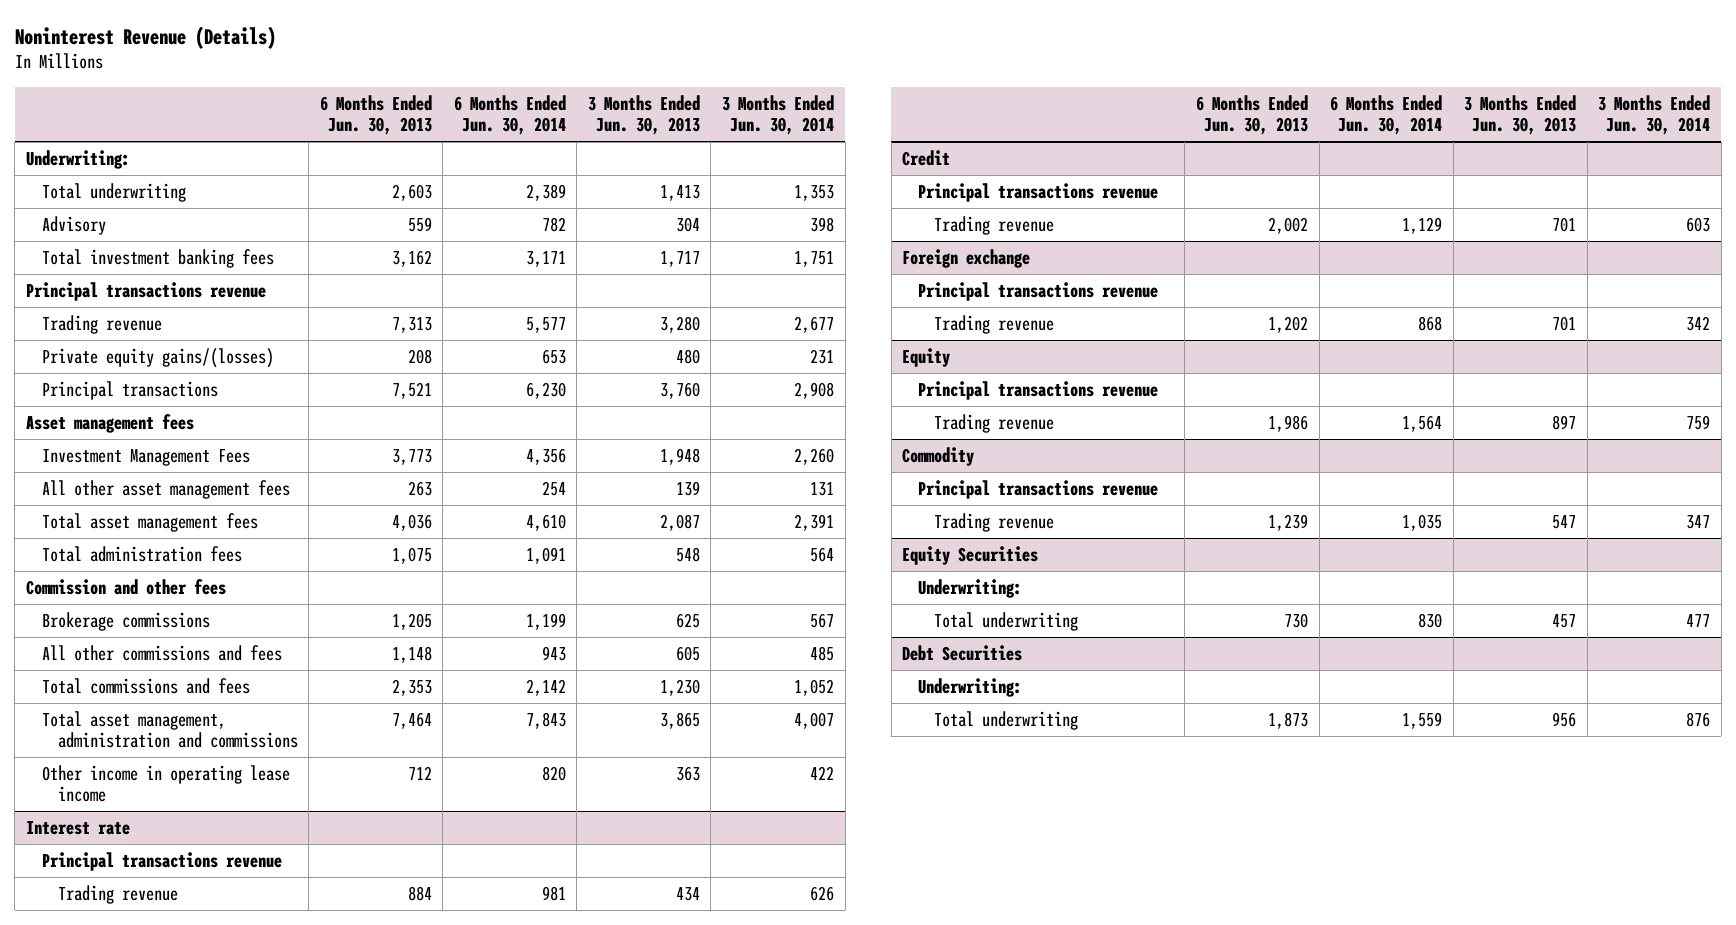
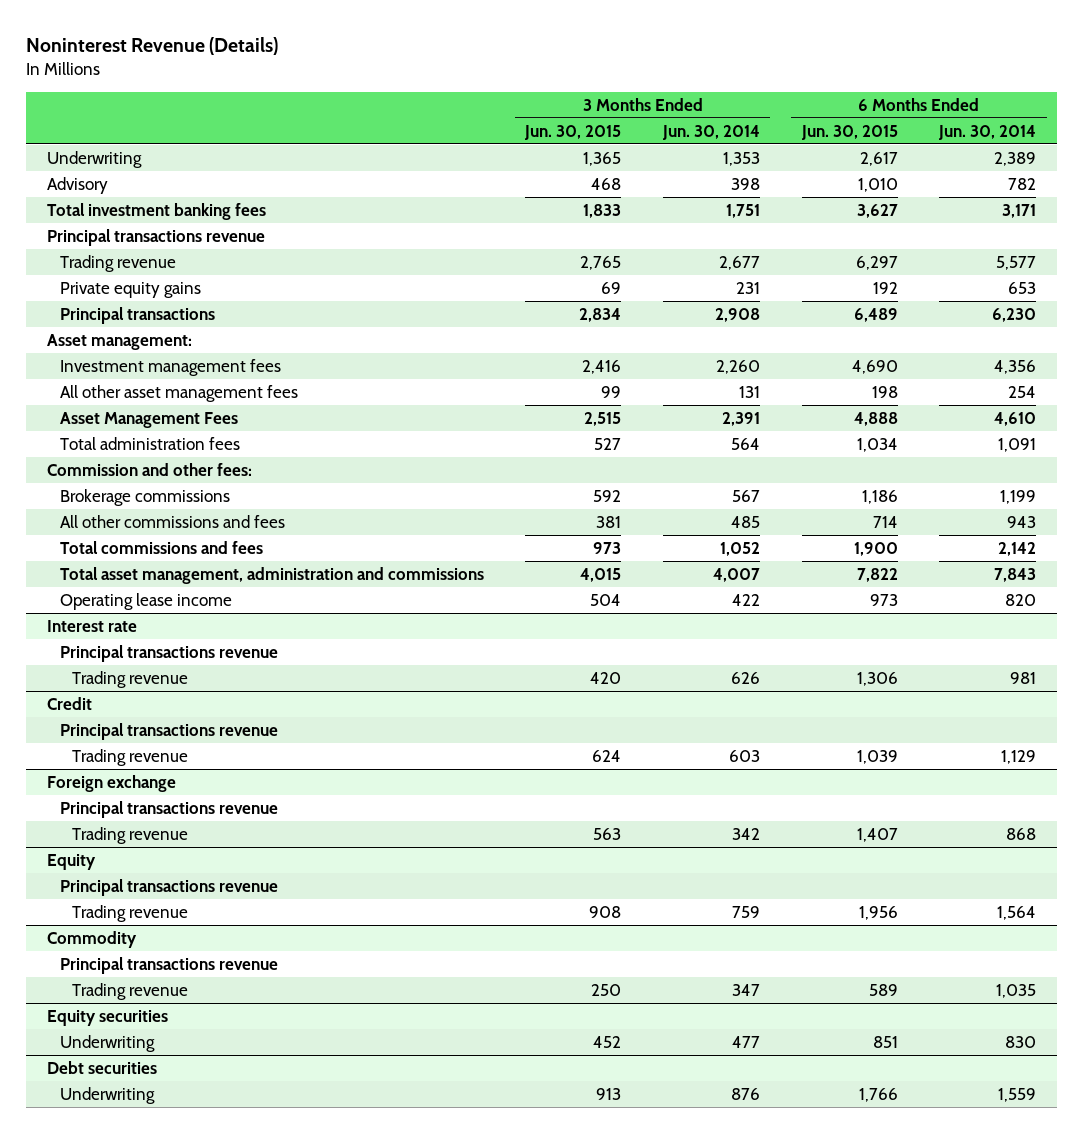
- | 6 Months Ended Jun. 30, 2013 | 6 Months Ended Jun. 30, 2014 | 3 Months Ended Jun. 30, 2013 | 3 Months Ended Jun. 30, 2014
+ | 3 Months Ended Jun. 30, 2015 | 3 Months Ended Jun. 30, 2014 | 6 Months Ended Jun. 30, 2015 | 6 Months Ended Jun. 30, 2014
- Underwriting:
- Total underwriting | 2,603 | 2,389 | 1,413 | 1,353
+ Underwriting | 1,365 | 1,353 | 2,617 | 2,389
- Private equity gains/(losses) | 208 | 653 | 480 | 231
+ Private equity gains | 69 | 231 | 192 | 653
- Asset management fees
- Investment Management Fees | 3,773 | 4,356 | 1,948 | 2,260
+ Asset management:
+ Investment management fees | 2,416 | 2,260 | 4,690 | 4,356
- Total asset management fees | 4,036 | 4,610 | 2,087 | 2,391
+ Asset Management Fees | 2,515 | 2,391 | 4,888 | 4,610
- Commission and other fees
+ Commission and other fees:
- Other income in operating lease income | 712 | 820 | 363 | 422
+ Operating lease income | 504 | 422 | 973 | 820
- Equity Securities
- Underwriting:
- Total underwriting | 730 | 830 | 457 | 477
- Debt Securities
- Underwriting:
- Total underwriting | 1,873 | 1,559 | 956 | 876
+ Equity securities
+ Underwriting | 452 | 477 | 851 | 830
+ Debt securities
+ Underwriting | 913 | 876 | 1,766 | 1,559

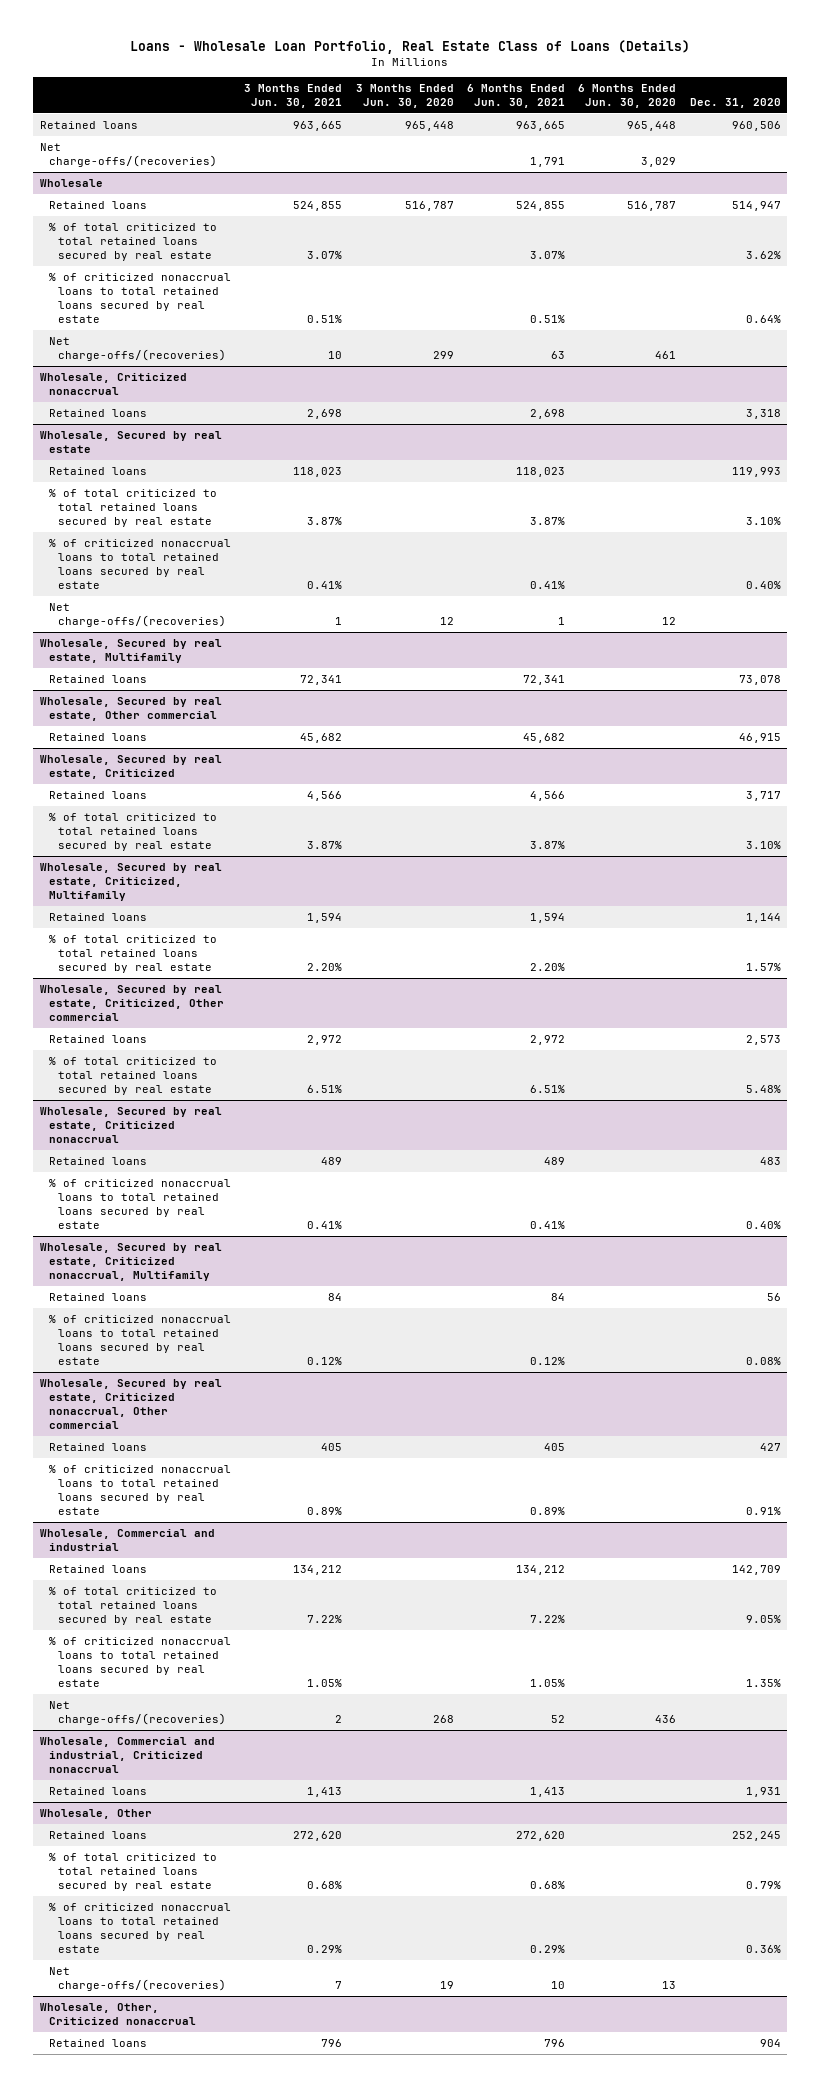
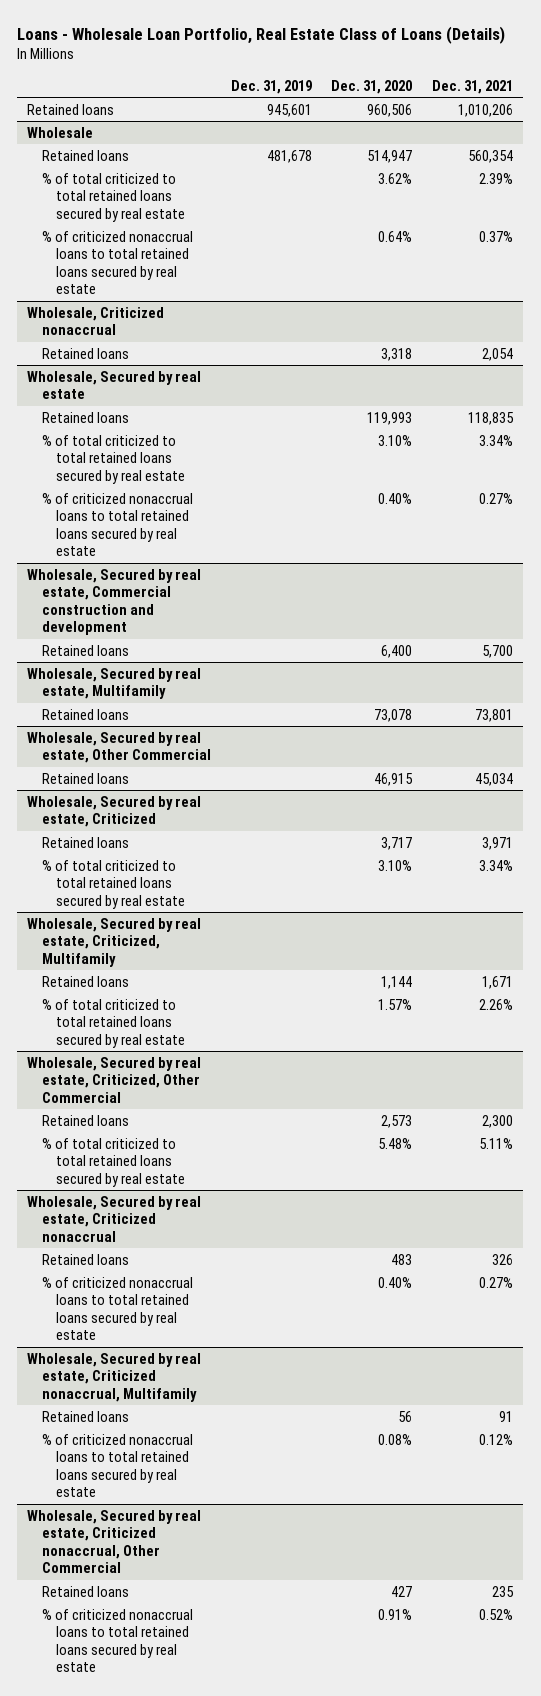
- | 3 Months Ended Jun. 30, 2021 | 3 Months Ended Jun. 30, 2020 | 6 Months Ended Jun. 30, 2021 | 6 Months Ended Jun. 30, 2020 | Dec. 31, 2020
+ | Dec. 31, 2019 | Dec. 31, 2020 | Dec. 31, 2021
- Net charge-offs/(recoveries) | | | 1,791 | 3,029 |
@ Wholesale
- Net charge-offs/(recoveries) | 10 | 299 | 63 | 461 |
@ Wholesale, Secured by real estate
- Net charge-offs/(recoveries) | 1 | 12 | 1 | 12 |
+ Wholesale, Secured by real estate, Commercial construction and development
+ Retained loans | | 6,400 | 5,700
- Wholesale, Secured by real estate, Other commercial
+ Wholesale, Secured by real estate, Other Commercial
- Wholesale, Secured by real estate, Criticized, Other commercial
+ Wholesale, Secured by real estate, Criticized, Other Commercial
- Wholesale, Secured by real estate, Criticized nonaccrual, Other commercial
+ Wholesale, Secured by real estate, Criticized nonaccrual, Other Commercial
- Wholesale, Commercial and industrial
- Retained loans | 134,212 | | 134,212 | | 142,709
- % of total criticized to total retained loans secured by real estate | 7.22% | | 7.22% | | 9.05%
- % of criticized nonaccrual loans to total retained loans secured by real estate | 1.05% | | 1.05% | | 1.35%
- Net charge-offs/(recoveries) | 2 | 268 | 52 | 436 |
- Wholesale, Commercial and industrial, Criticized nonaccrual
- Retained loans | 1,413 | | 1,413 | | 1,931
- Wholesale, Other
- Retained loans | 272,620 | | 272,620 | | 252,245
- % of total criticized to total retained loans secured by real estate | 0.68% | | 0.68% | | 0.79%
- % of criticized nonaccrual loans to total retained loans secured by real estate | 0.29% | | 0.29% | | 0.36%
- Net charge-offs/(recoveries) | 7 | 19 | 10 | 13 |
- Wholesale, Other, Criticized nonaccrual
- Retained loans | 796 | | 796 | | 904

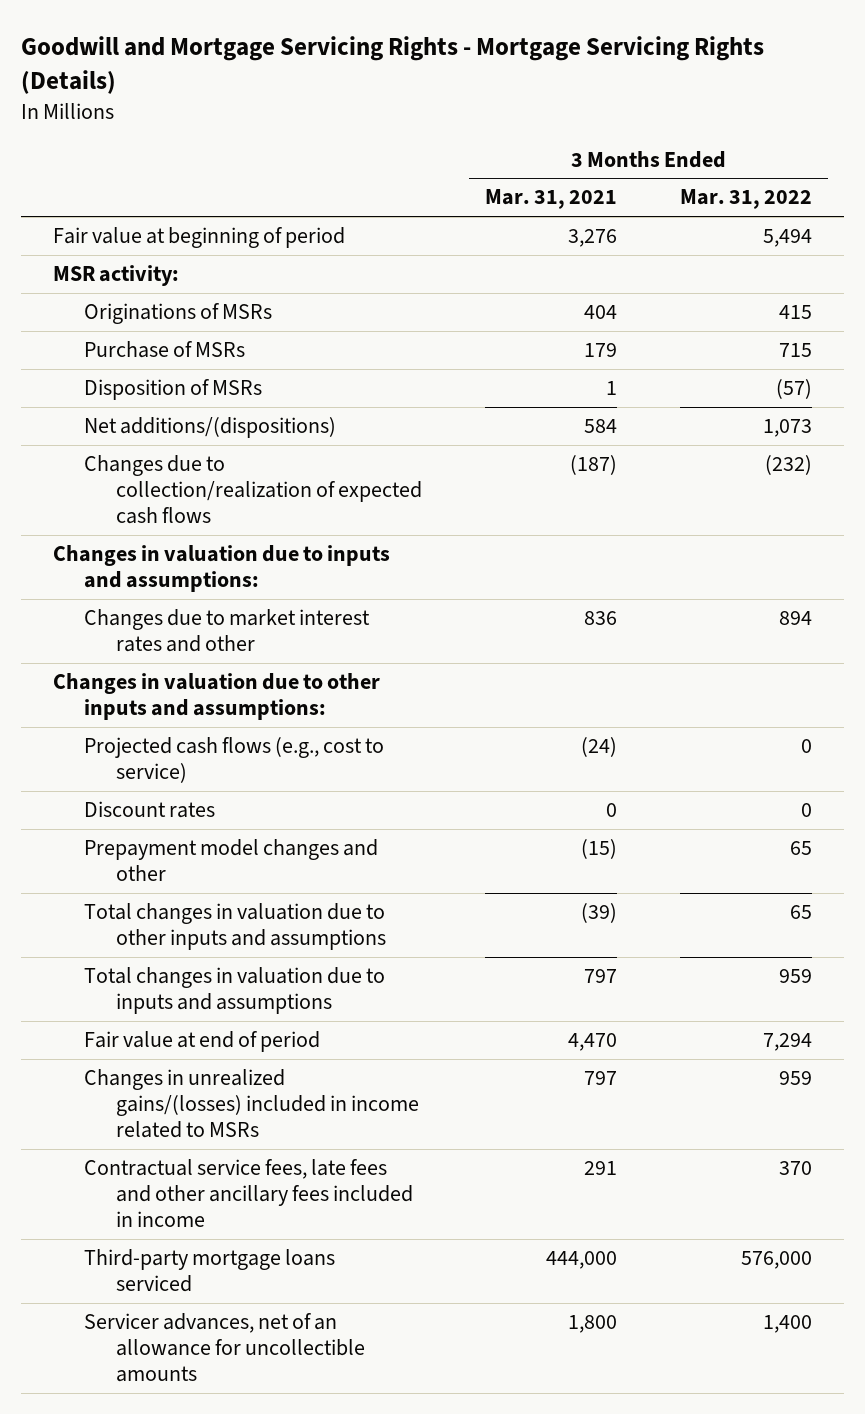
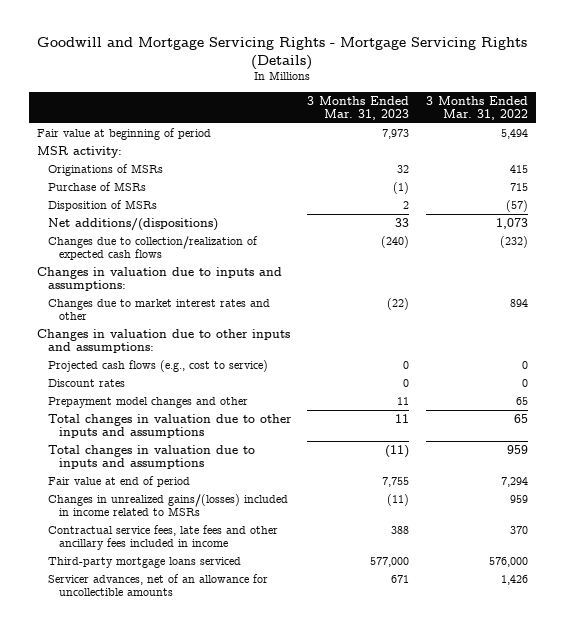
- | 3 Months Ended Mar. 31, 2021 | 3 Months Ended Mar. 31, 2022
+ | 3 Months Ended Mar. 31, 2023 | 3 Months Ended Mar. 31, 2022
- Servicer advances, net of an allowance for uncollectible amounts | 1,800 | 1,400
+ Servicer advances, net of an allowance for uncollectible amounts | 671 | 1,426

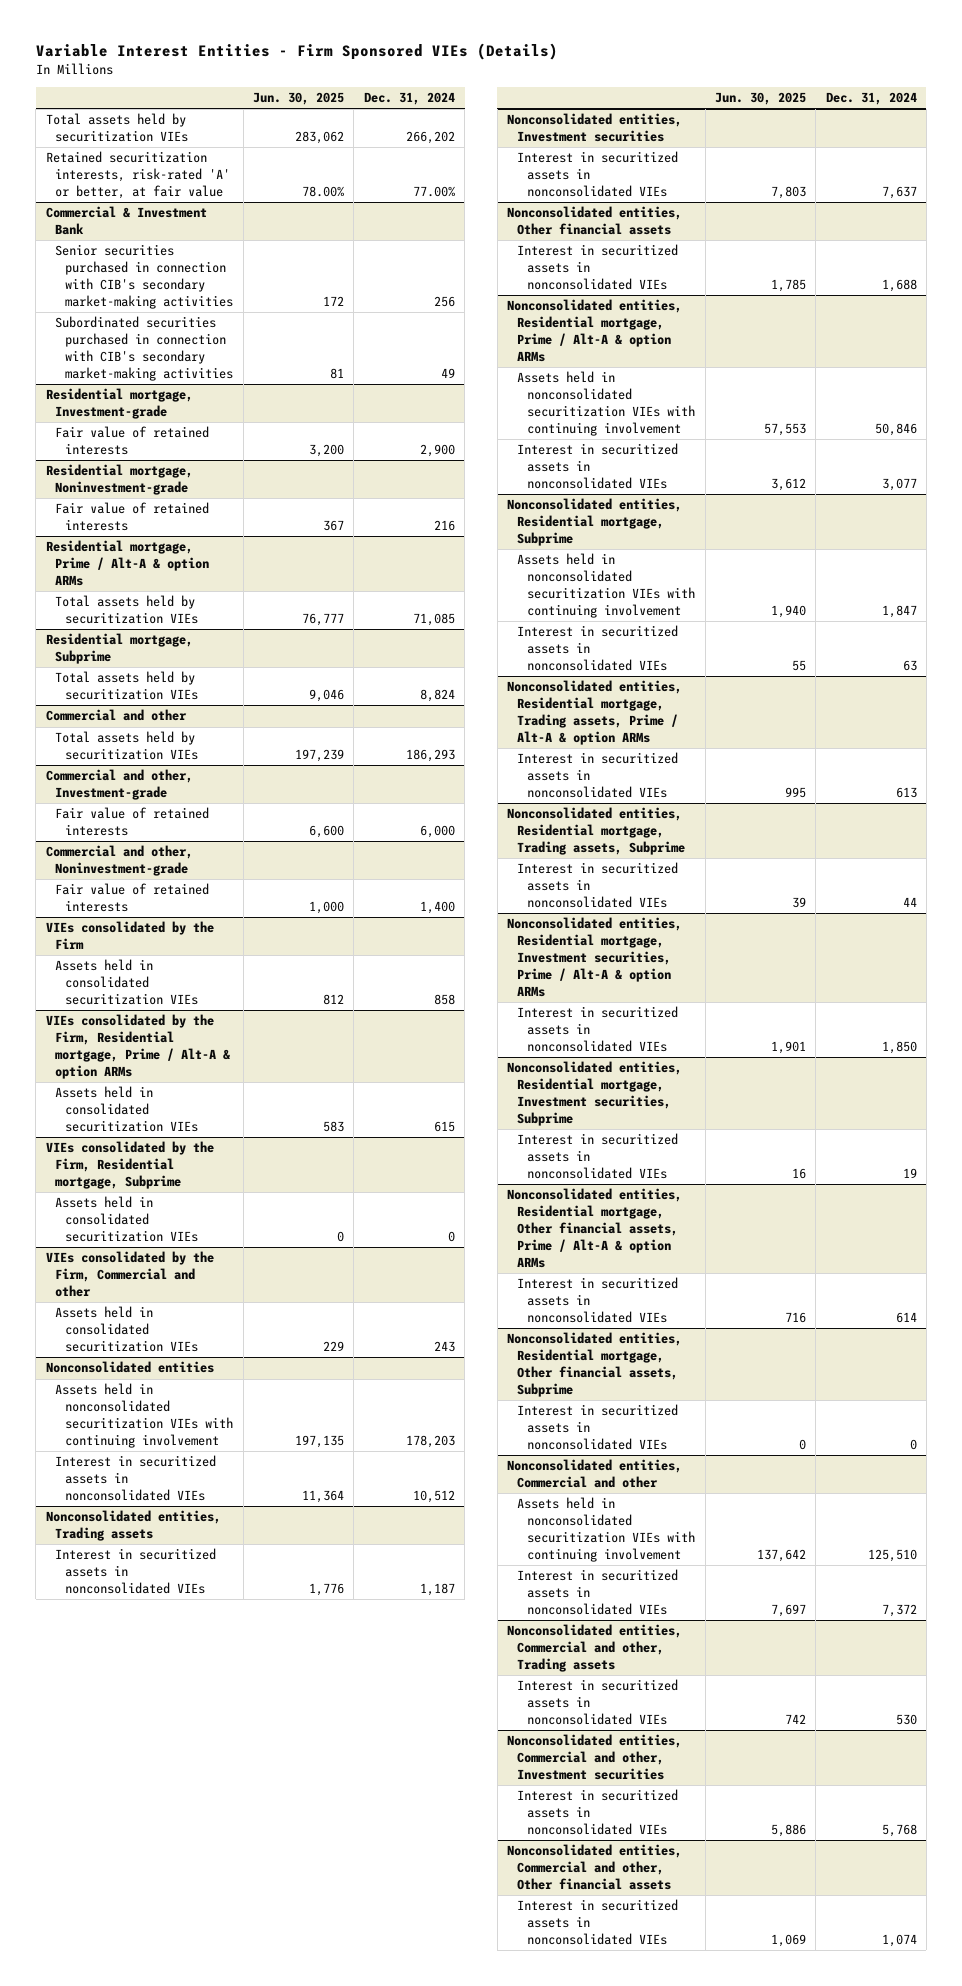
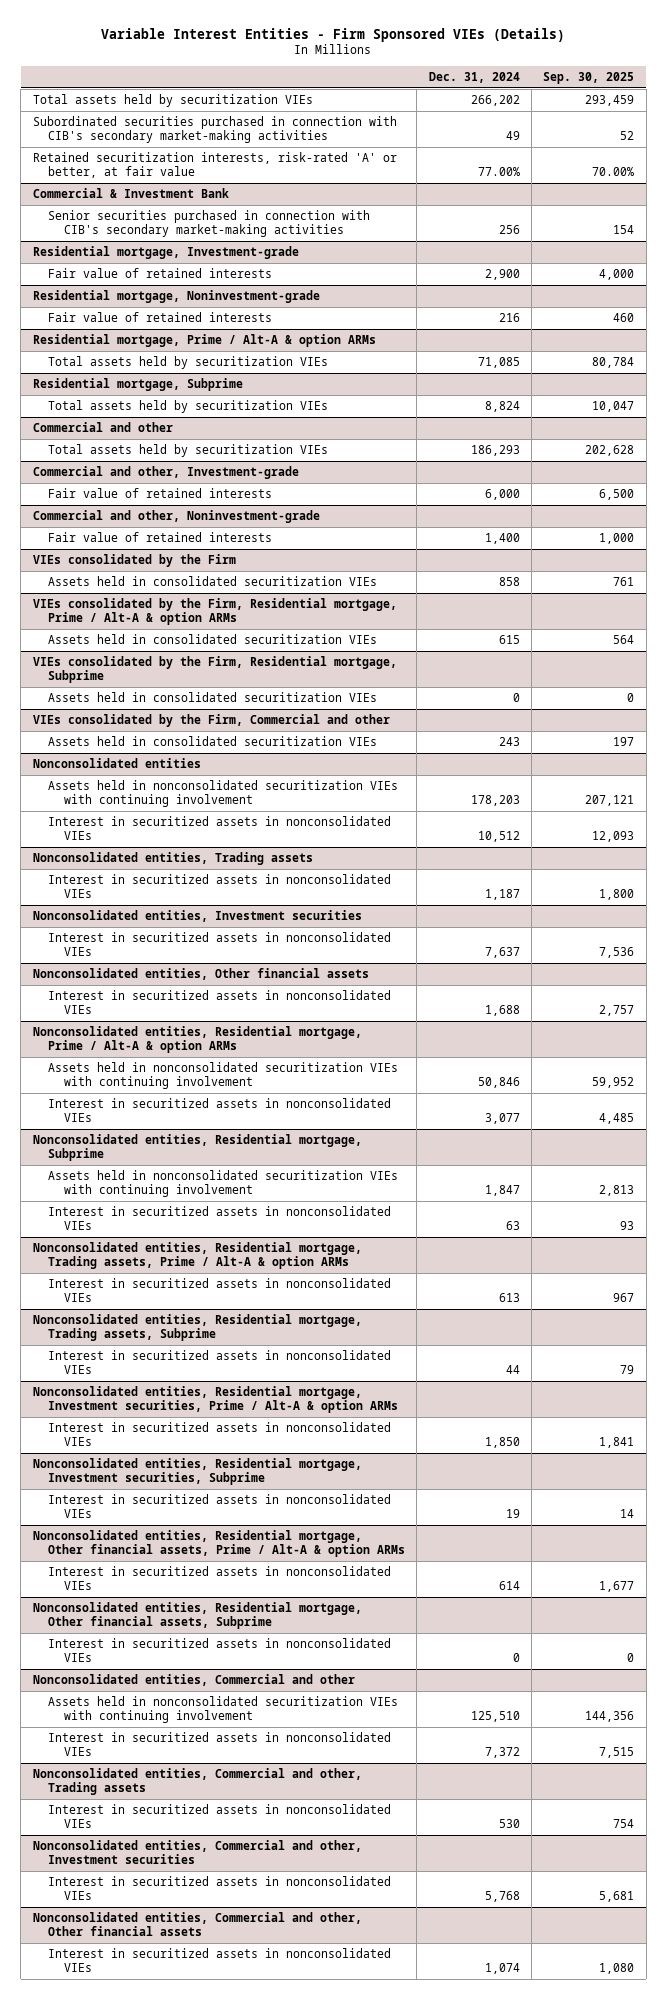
- | Jun. 30, 2025 | Dec. 31, 2024
+ | Dec. 31, 2024 | Sep. 30, 2025
+ Subordinated securities purchased in connection with CIB's secondary market-making activities | 49 | 52
@ Commercial & Investment Bank
- Subordinated securities purchased in connection with CIB's secondary market-making activities | 81 | 49

